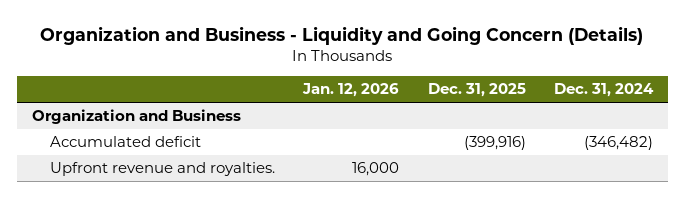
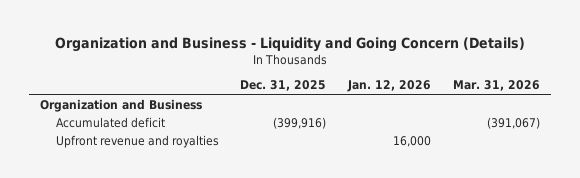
- | Jan. 12, 2026 | Dec. 31, 2025 | Dec. 31, 2024
+ | Dec. 31, 2025 | Jan. 12, 2026 | Mar. 31, 2026
- Upfront revenue and royalties. | 16,000 | |
+ Upfront revenue and royalties | | 16,000 |

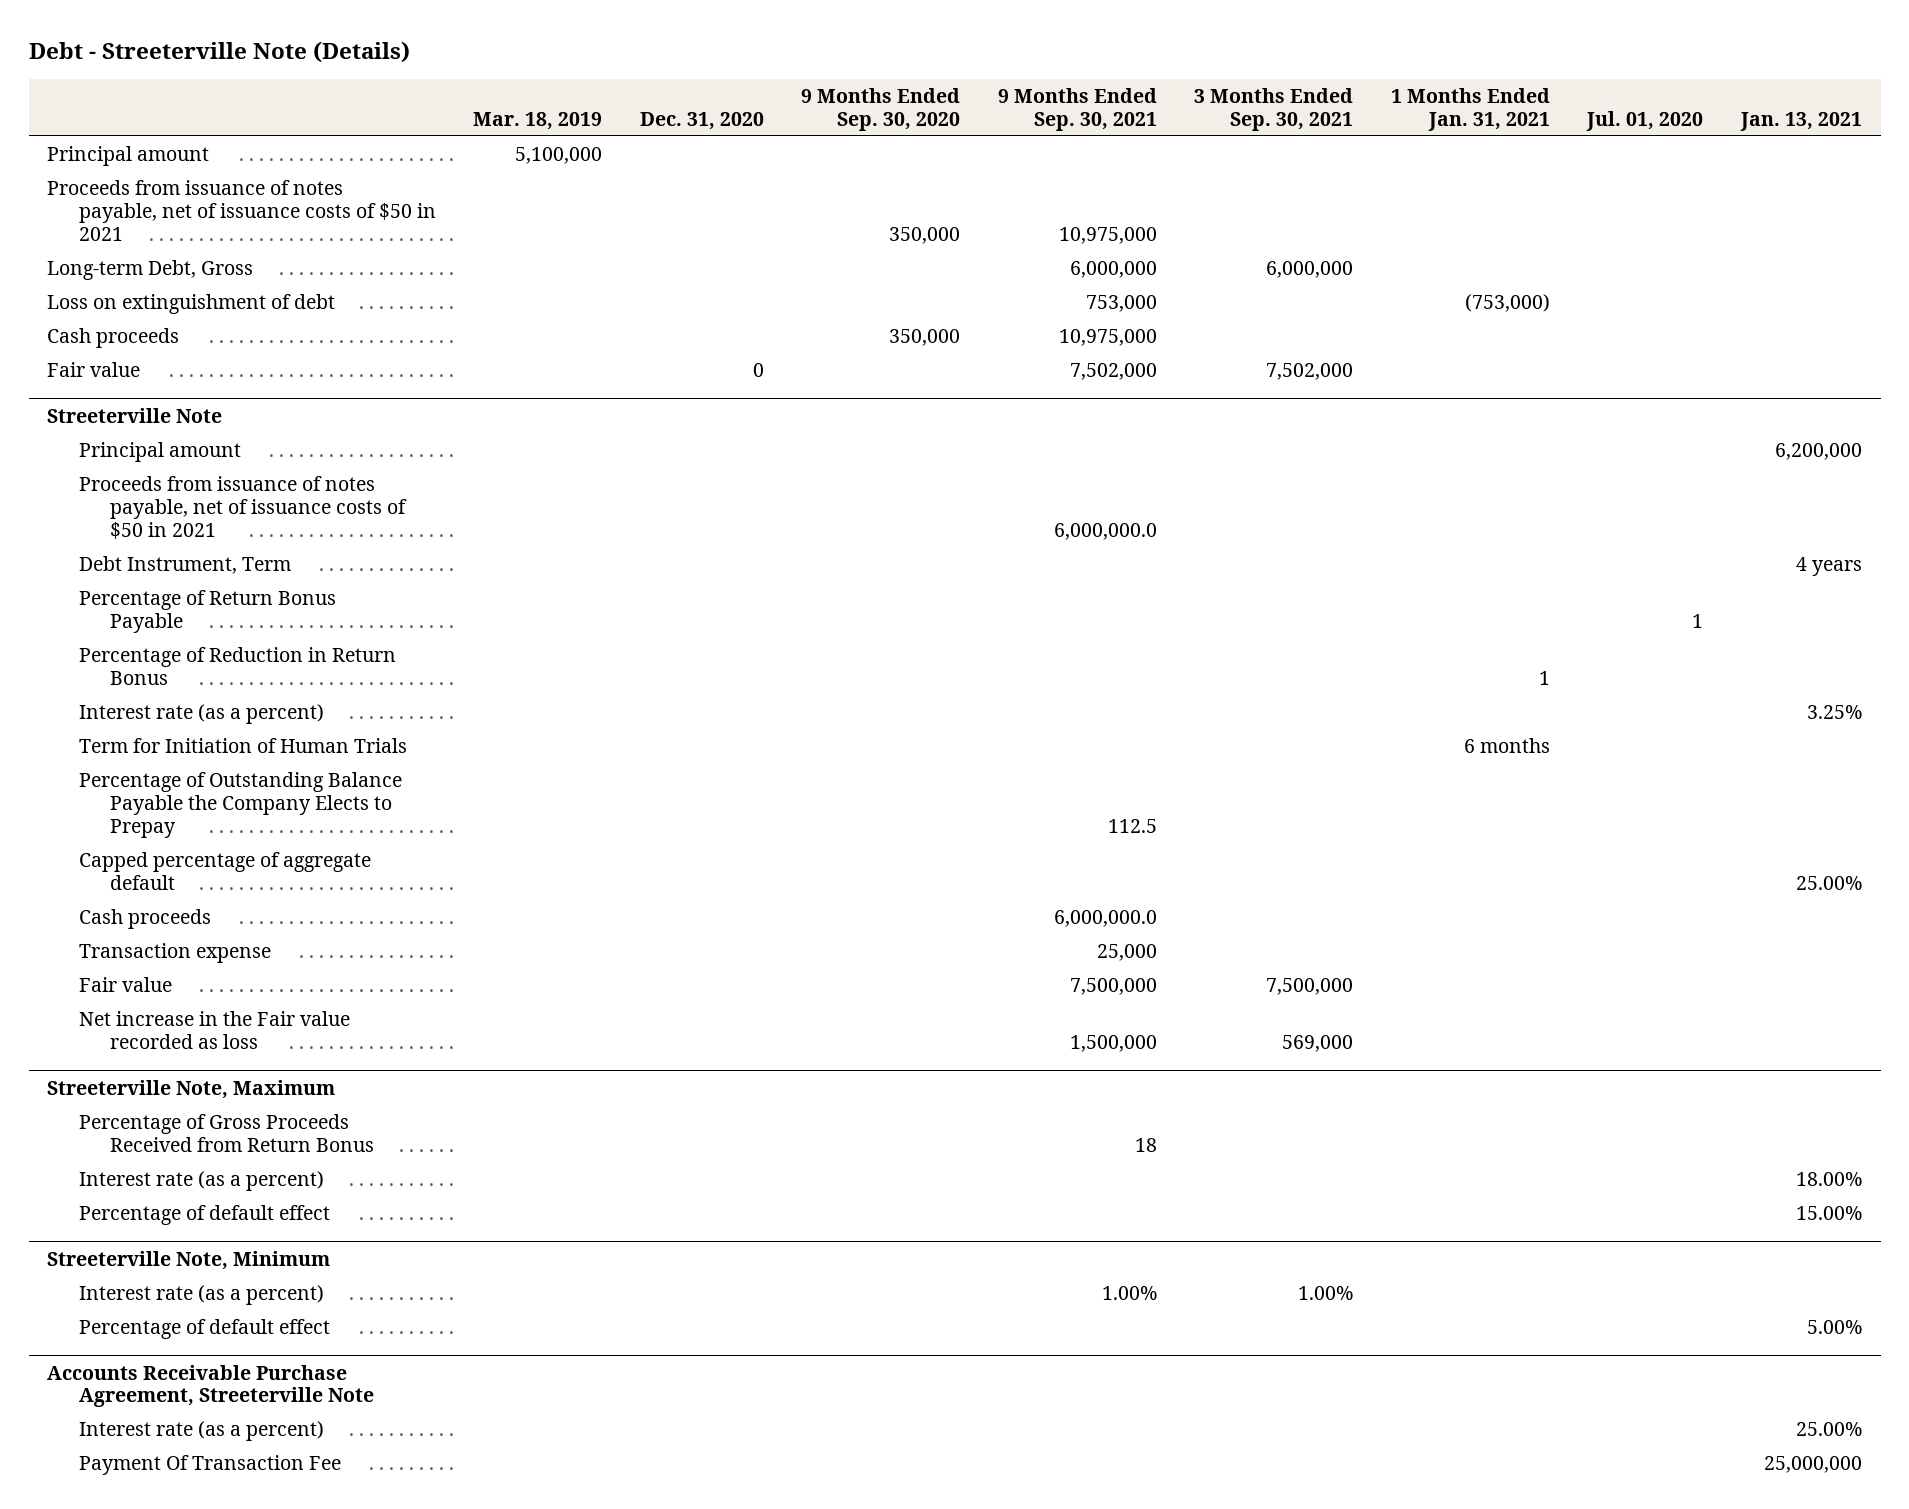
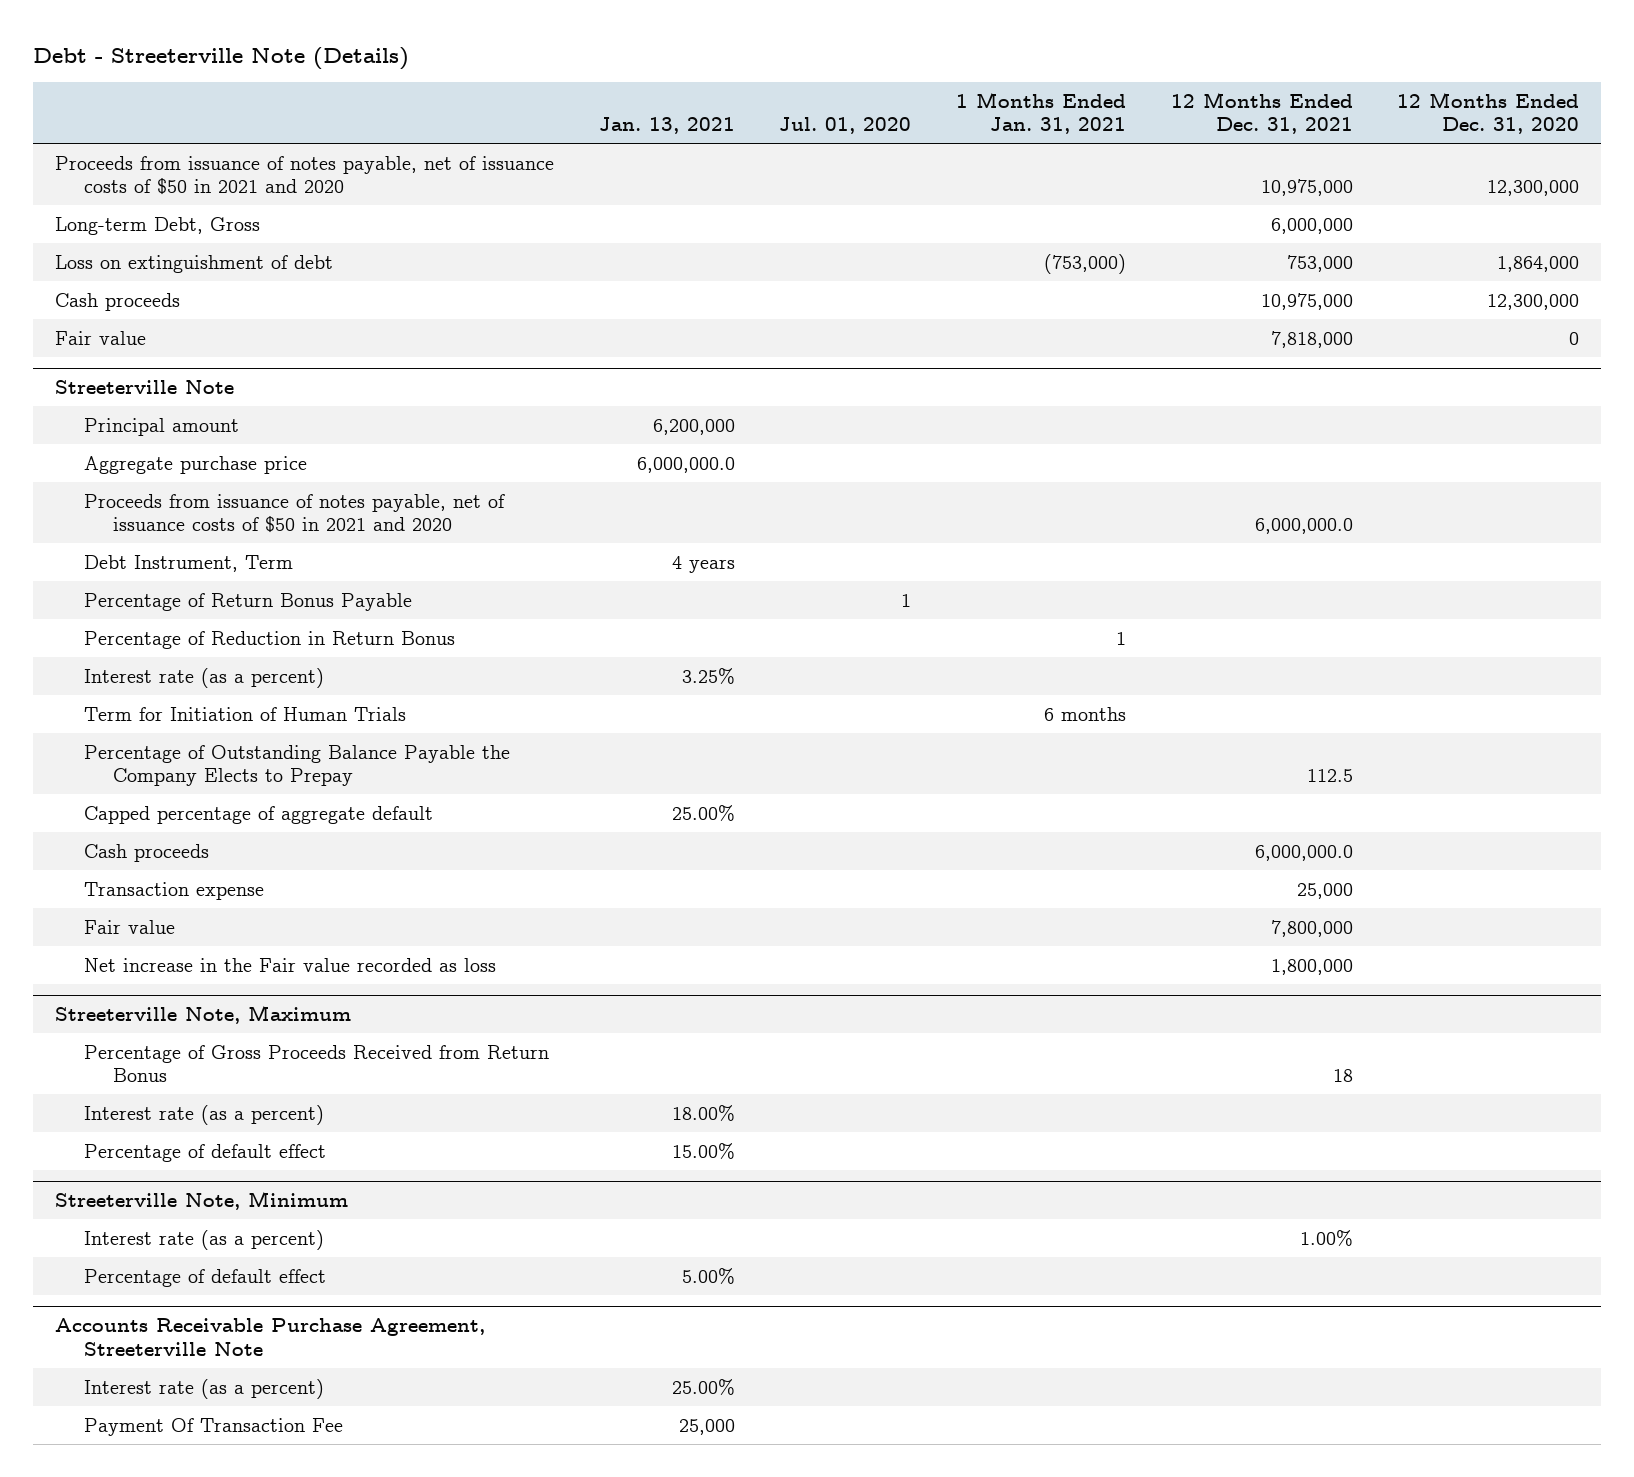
- | Mar. 18, 2019 | Dec. 31, 2020 | 9 Months Ended Sep. 30, 2020 | 9 Months Ended Sep. 30, 2021 | 3 Months Ended Sep. 30, 2021 | 1 Months Ended Jan. 31, 2021 | Jul. 01, 2020 | Jan. 13, 2021
+ | Jan. 13, 2021 | Jul. 01, 2020 | 1 Months Ended Jan. 31, 2021 | 12 Months Ended Dec. 31, 2021 | 12 Months Ended Dec. 31, 2020
- Principal amount | 5,100,000 | | | | | | |
- Proceeds from issuance of notes payable, net of issuance costs of $50 in 2021 | | | 350,000 | 10,975,000 | | | |
+ Proceeds from issuance of notes payable, net of issuance costs of $50 in 2021 and 2020 | | | | 10,975,000 | 12,300,000
@ Streeterville Note
- Proceeds from issuance of notes payable, net of issuance costs of $50 in 2021 | | | | 6,000,000.0 | | | |
+ Aggregate purchase price | 6,000,000.0 | | | |
+ Proceeds from issuance of notes payable, net of issuance costs of $50 in 2021 and 2020 | | | | 6,000,000.0 |
@ Accounts Receivable Purchase Agreement, Streeterville Note
- Payment Of Transaction Fee | | | | | | | | 25,000,000
+ Payment Of Transaction Fee | 25,000 | | | |

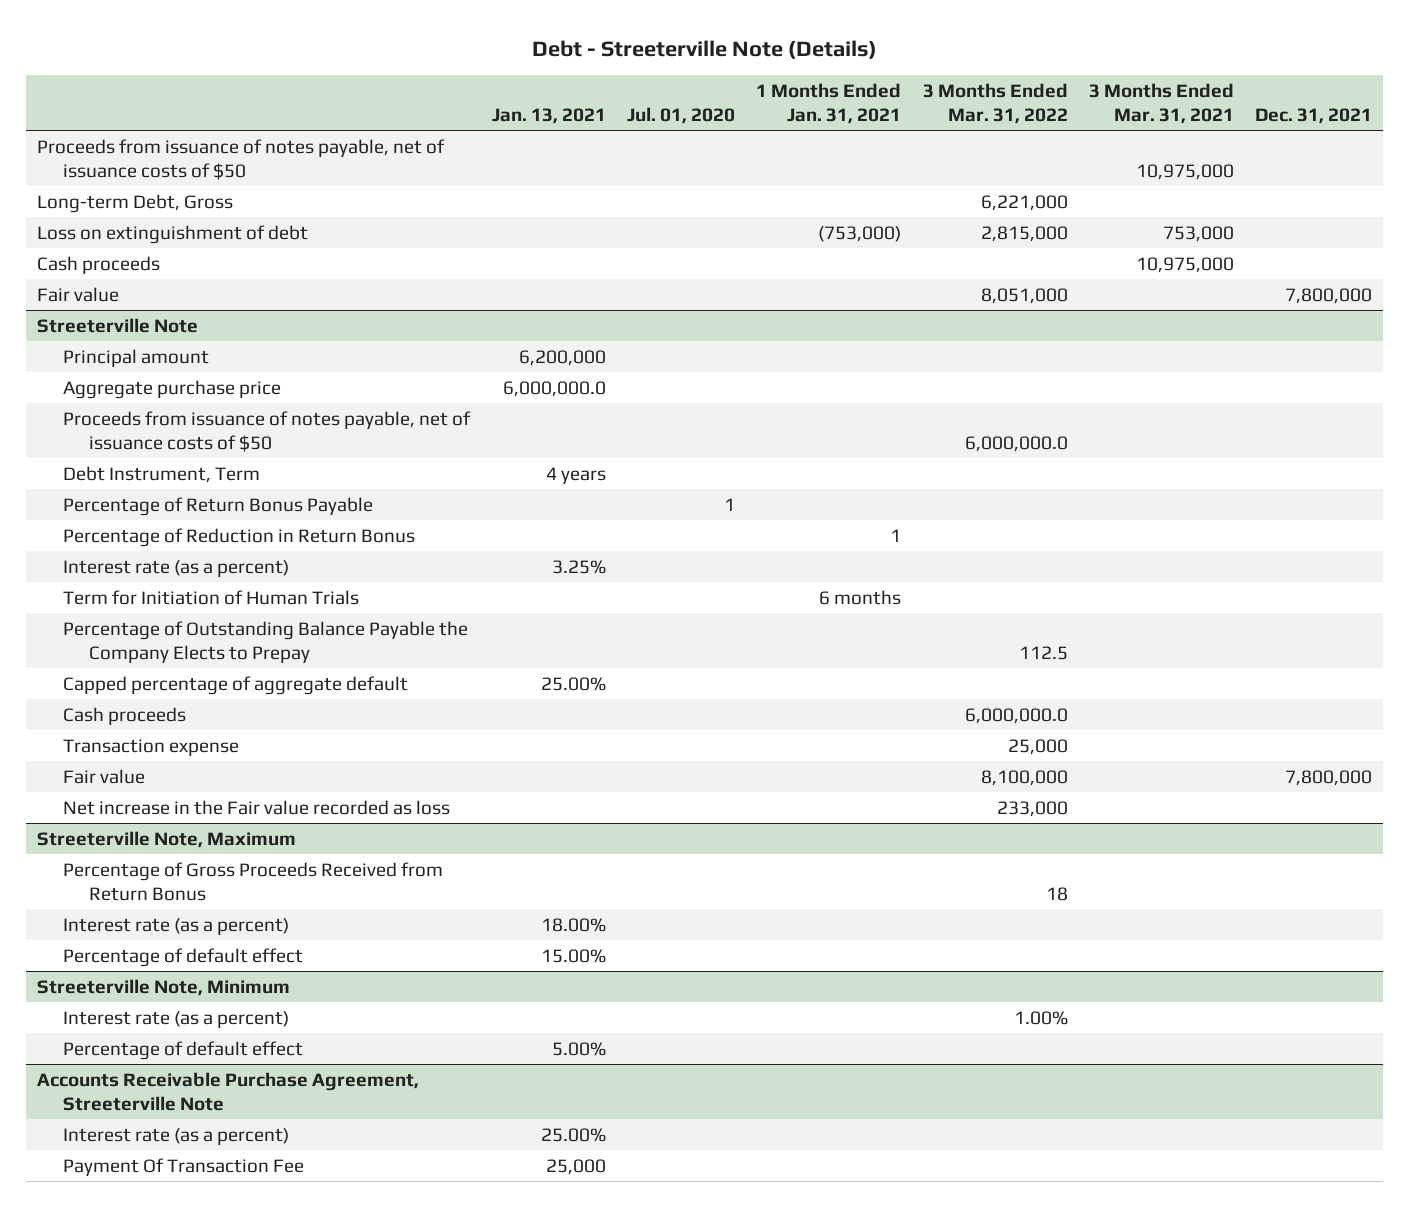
- | Jan. 13, 2021 | Jul. 01, 2020 | 1 Months Ended Jan. 31, 2021 | 12 Months Ended Dec. 31, 2021 | 12 Months Ended Dec. 31, 2020
+ | Jan. 13, 2021 | Jul. 01, 2020 | 1 Months Ended Jan. 31, 2021 | 3 Months Ended Mar. 31, 2022 | 3 Months Ended Mar. 31, 2021 | Dec. 31, 2021
- Proceeds from issuance of notes payable, net of issuance costs of $50 in 2021 and 2020 | | | | 10,975,000 | 12,300,000
+ Proceeds from issuance of notes payable, net of issuance costs of $50 | | | | | 10,975,000 |
@ Streeterville Note
- Proceeds from issuance of notes payable, net of issuance costs of $50 in 2021 and 2020 | | | | 6,000,000.0 |
+ Proceeds from issuance of notes payable, net of issuance costs of $50 | | | | 6,000,000.0 | |

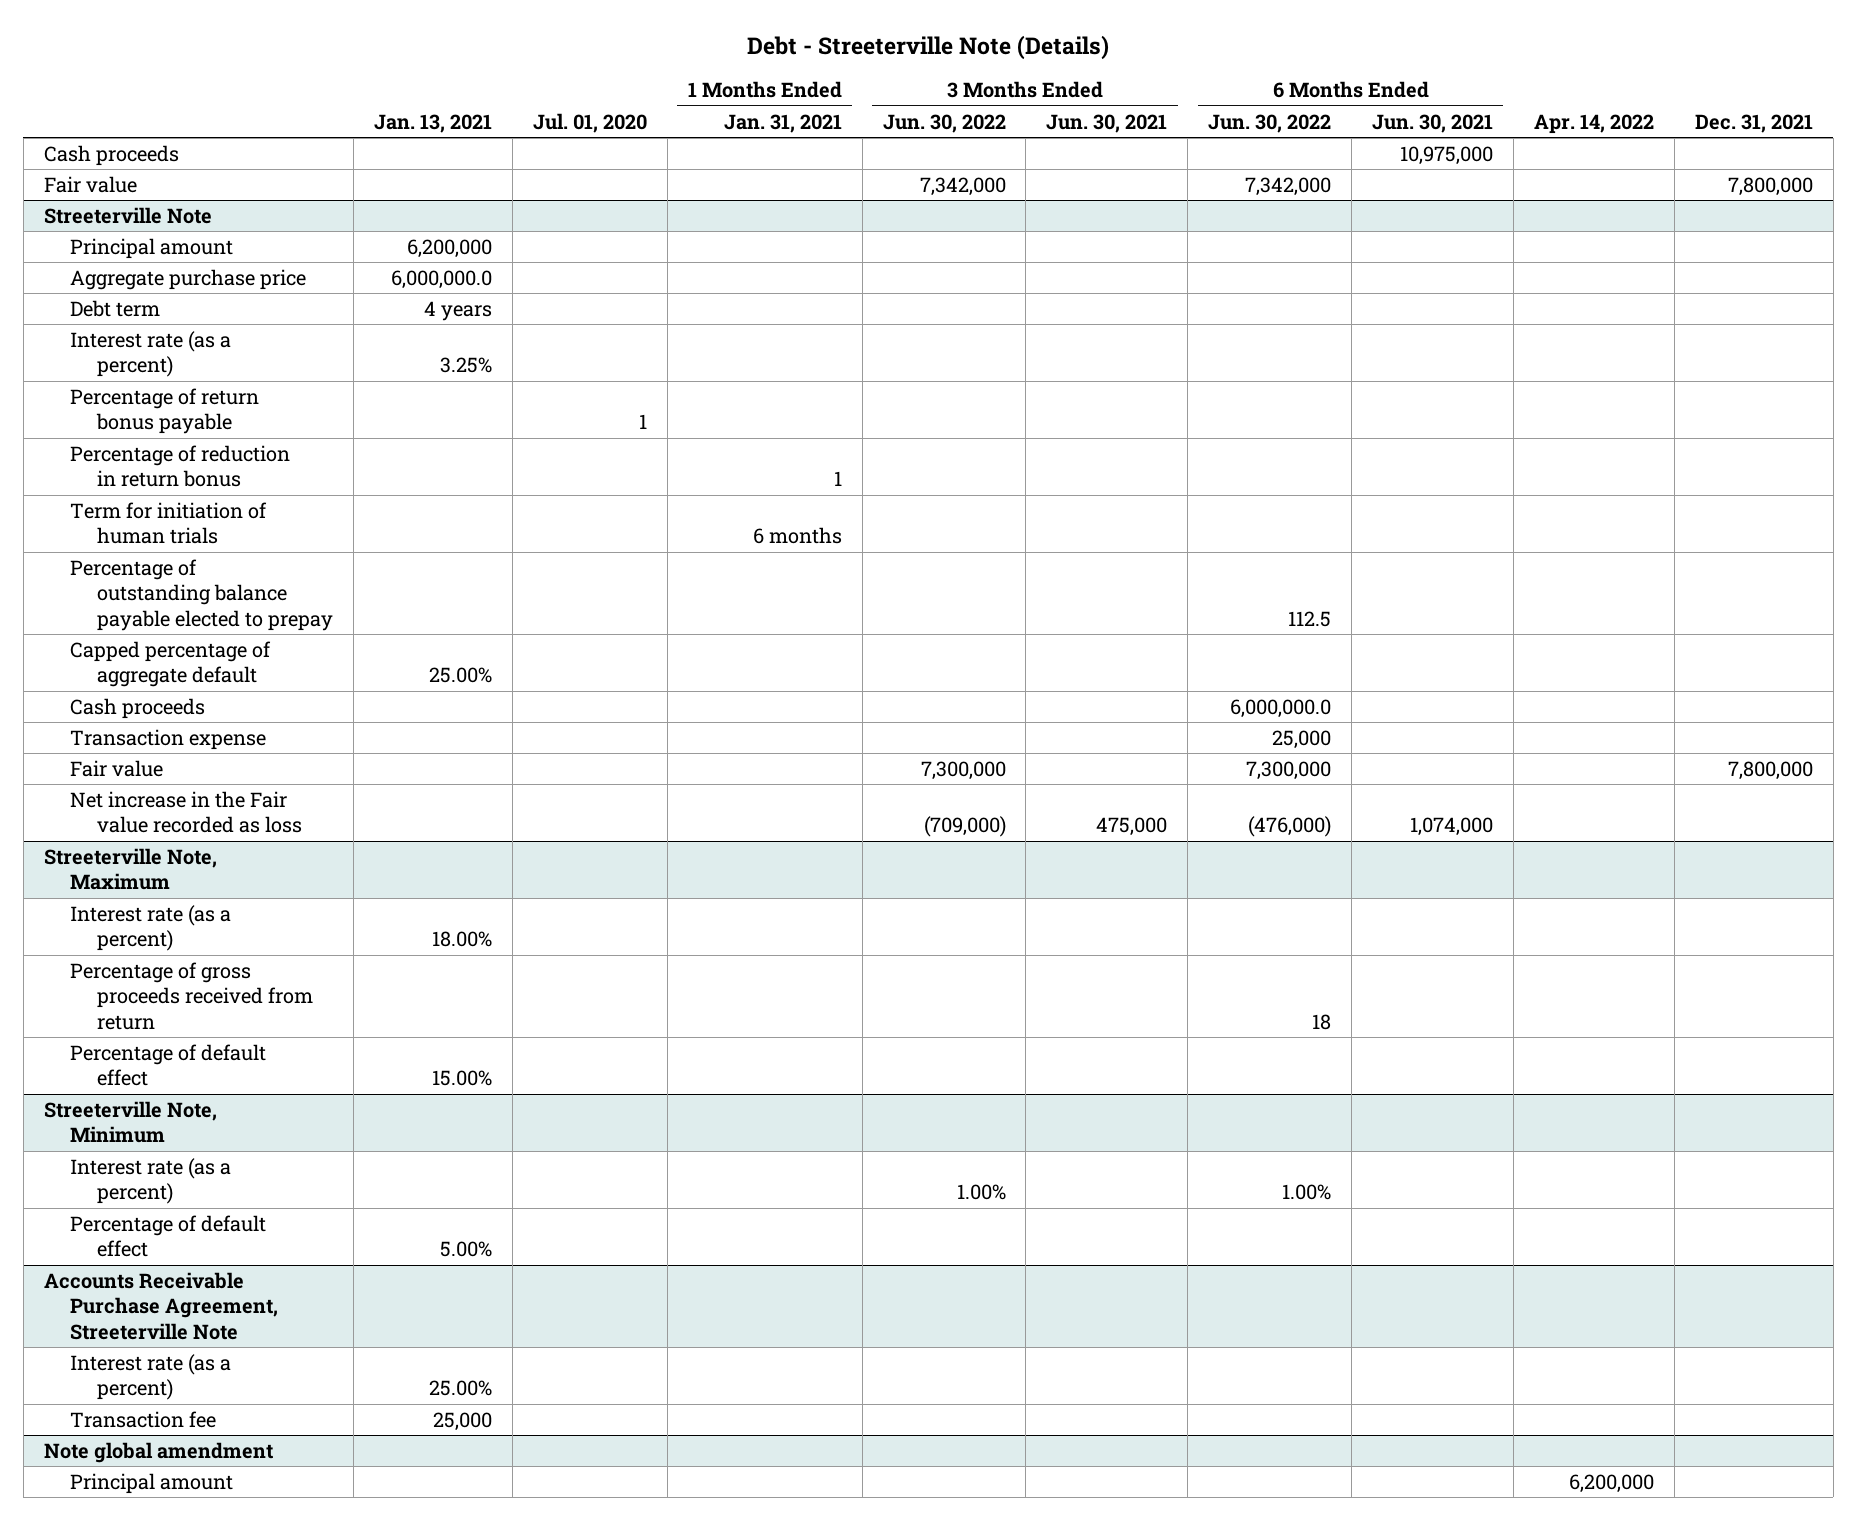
- | Jan. 13, 2021 | Jul. 01, 2020 | 1 Months Ended Jan. 31, 2021 | 3 Months Ended Mar. 31, 2022 | 3 Months Ended Mar. 31, 2021 | Dec. 31, 2021
+ | Jan. 13, 2021 | Jul. 01, 2020 | 1 Months Ended Jan. 31, 2021 | 3 Months Ended Jun. 30, 2022 | 3 Months Ended Jun. 30, 2021 | 6 Months Ended Jun. 30, 2022 | 6 Months Ended Jun. 30, 2021 | Apr. 14, 2022 | Dec. 31, 2021
- Proceeds from issuance of notes payable, net of issuance costs of $50 | | | | | 10,975,000 |
- Long-term Debt, Gross | | | | 6,221,000 | |
- Loss on extinguishment of debt | | | (753,000) | 2,815,000 | 753,000 |
@ Streeterville Note
- Proceeds from issuance of notes payable, net of issuance costs of $50 | | | | 6,000,000.0 | |
- Debt Instrument, Term | 4 years | | | | |
- Percentage of Return Bonus Payable | | 1 | | | |
- Percentage of Reduction in Return Bonus | | | 1 | | |
+ Debt term | 4 years | | | | | | | |
- Term for Initiation of Human Trials | | | 6 months | | |
- Percentage of Outstanding Balance Payable the Company Elects to Prepay | | | | 112.5 | |
+ Percentage of return bonus payable | | 1 | | | | | | |
+ Percentage of reduction in return bonus | | | 1 | | | | | |
+ Term for initiation of human trials | | | 6 months | | | | | |
+ Percentage of outstanding balance payable elected to prepay | | | | | | 112.5 | | |
@ Streeterville Note, Maximum
- Percentage of Gross Proceeds Received from Return Bonus | | | | 18 | |
+ Percentage of gross proceeds received from return | | | | | | 18 | | |
@ Accounts Receivable Purchase Agreement, Streeterville Note
- Payment Of Transaction Fee | 25,000 | | | | |
+ Transaction fee | 25,000 | | | | | | | |
+ Note global amendment
+ Principal amount | | | | | | | | 6,200,000 |

